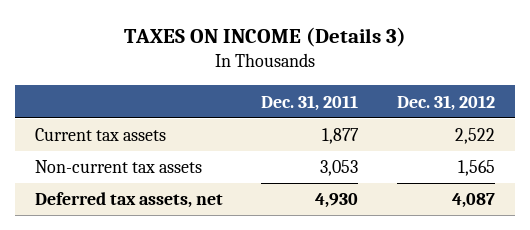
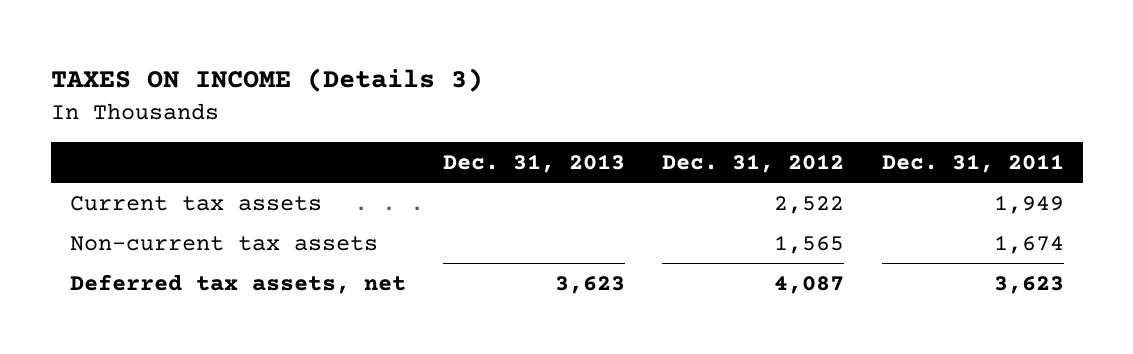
- | Dec. 31, 2011 | Dec. 31, 2012
+ | Dec. 31, 2013 | Dec. 31, 2012 | Dec. 31, 2011
- Current tax assets | 1,877 | 2,522
- Non-current tax assets | 3,053 | 1,565
- Deferred tax assets, net | 4,930 | 4,087
+ Current tax assets | | 2,522 | 1,949
+ Non-current tax assets | | 1,565 | 1,674
+ Deferred tax assets, net | 3,623 | 4,087 | 3,623

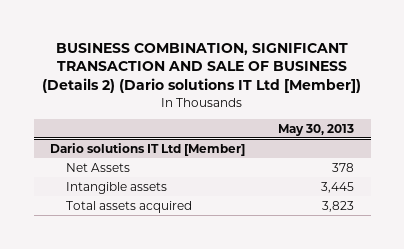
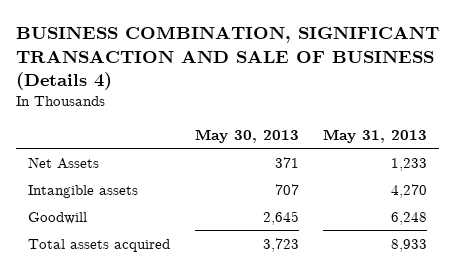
- BUSINESS COMBINATION, SIGNIFICANT TRANSACTION AND SALE OF BUSINESS (Details 2) (Dario solutions IT Ltd [Member])
+ BUSINESS COMBINATION, SIGNIFICANT TRANSACTION AND SALE OF BUSINESS (Details 4)
- | May 30, 2013
+ | May 30, 2013 | May 31, 2013
- Dario solutions IT Ltd [Member]
- Net Assets | 378
- Intangible assets | 3,445
- Total assets acquired | 3,823
+ Net Assets | 371 | 1,233
+ Intangible assets | 707 | 4,270
+ Goodwill | 2,645 | 6,248
+ Total assets acquired | 3,723 | 8,933

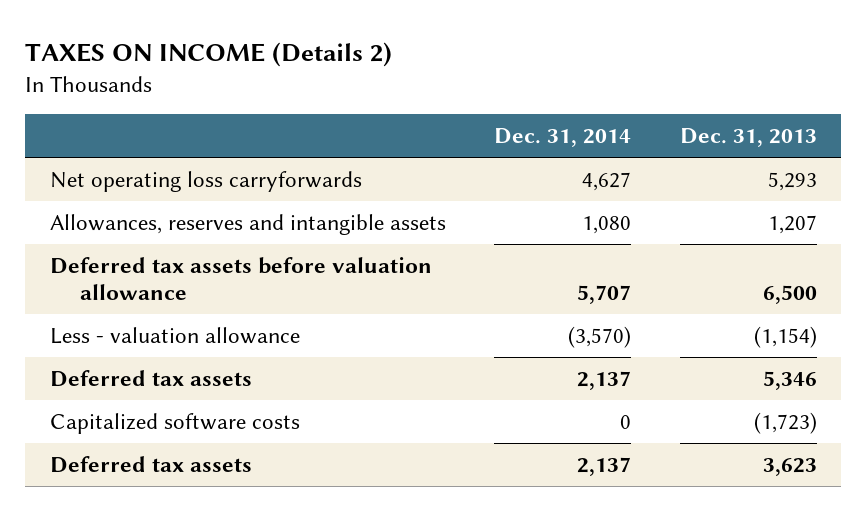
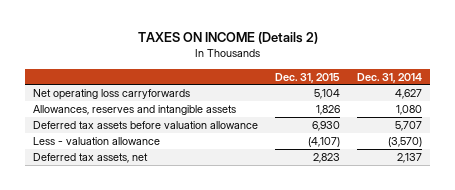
- | Dec. 31, 2014 | Dec. 31, 2013
+ | Dec. 31, 2015 | Dec. 31, 2014
- Deferred tax assets | 2,137 | 5,346
- Capitalized software costs | 0 | (1,723)
- Deferred tax assets | 2,137 | 3,623
+ Deferred tax assets, net | 2,823 | 2,137

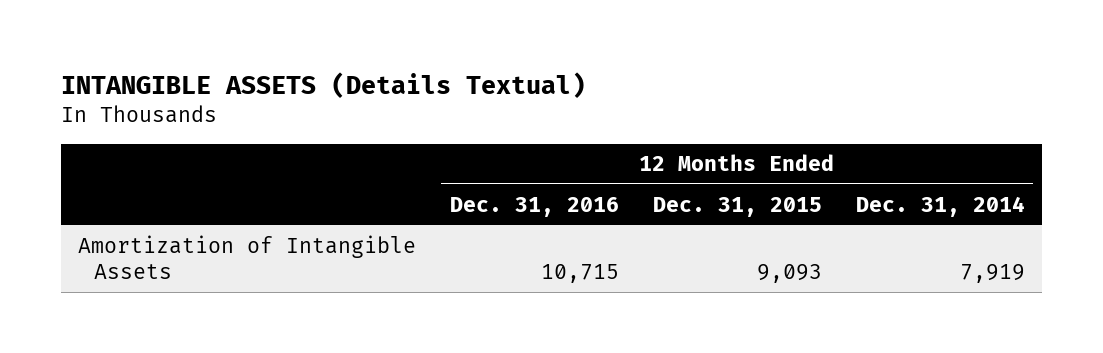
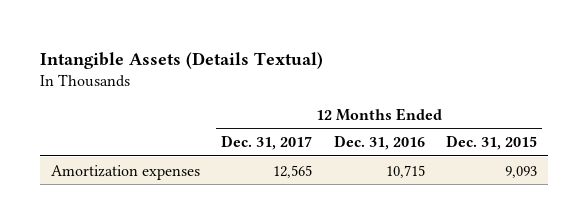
- INTANGIBLE ASSETS (Details Textual)
+ Intangible Assets (Details Textual)
- | 12 Months Ended Dec. 31, 2016 | 12 Months Ended Dec. 31, 2015 | 12 Months Ended Dec. 31, 2014
+ | 12 Months Ended Dec. 31, 2017 | 12 Months Ended Dec. 31, 2016 | 12 Months Ended Dec. 31, 2015
- Amortization of Intangible Assets | 10,715 | 9,093 | 7,919
+ Amortization expenses | 12,565 | 10,715 | 9,093

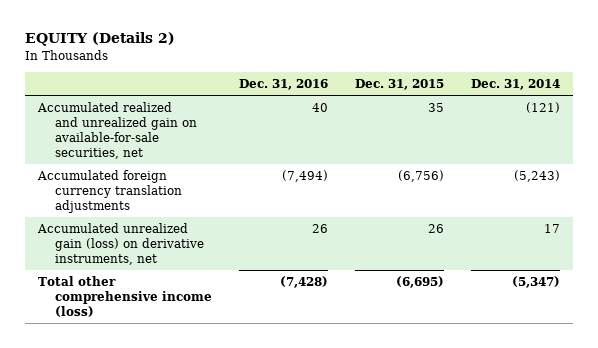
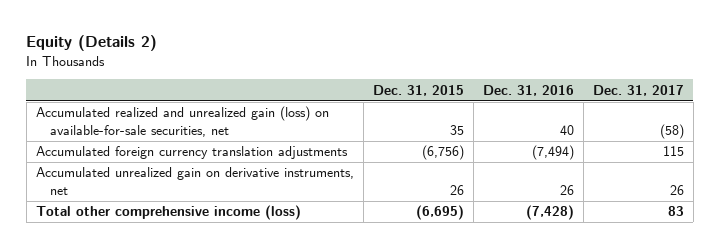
- EQUITY (Details 2)
+ Equity (Details 2)
- | Dec. 31, 2016 | Dec. 31, 2015 | Dec. 31, 2014
+ | Dec. 31, 2015 | Dec. 31, 2016 | Dec. 31, 2017
- Accumulated realized and unrealized gain on available-for-sale securities, net | 40 | 35 | (121)
+ Accumulated realized and unrealized gain (loss) on available-for-sale securities, net | 35 | 40 | (58)
- Accumulated unrealized gain (loss) on derivative instruments, net | 26 | 26 | 17
+ Accumulated unrealized gain on derivative instruments, net | 26 | 26 | 26

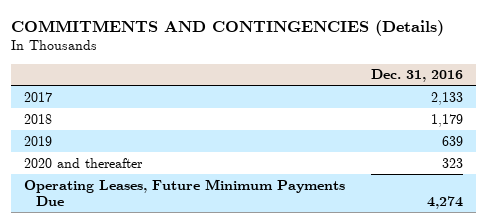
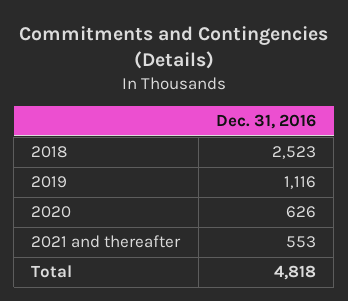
- COMMITMENTS AND CONTINGENCIES (Details)
+ Commitments and Contingencies (Details)
- 2017 | 2,133
- 2018 | 1,179
- 2019 | 639
- 2020 and thereafter | 323
- Operating Leases, Future Minimum Payments Due | 4,274
+ 2018 | 2,523
+ 2019 | 1,116
+ 2020 | 626
+ 2021 and thereafter | 553
+ Total | 4,818

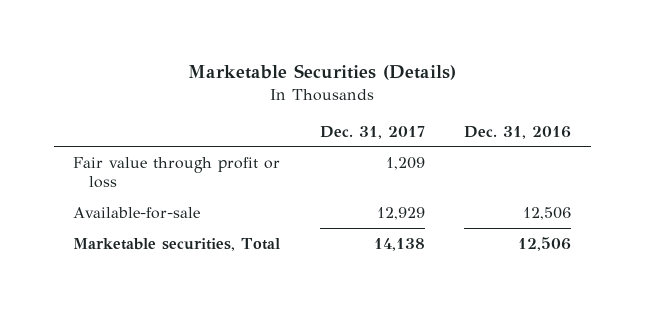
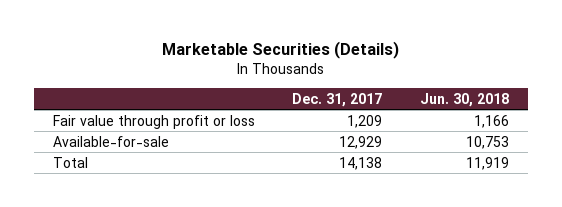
- | Dec. 31, 2017 | Dec. 31, 2016
+ | Dec. 31, 2017 | Jun. 30, 2018
- Marketable securities, Total | 14,138 | 12,506
+ Total | 14,138 | 11,919

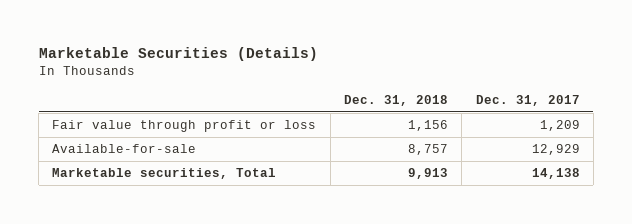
- | Dec. 31, 2017 | Jun. 30, 2018
+ | Dec. 31, 2018 | Dec. 31, 2017
- Total | 14,138 | 11,919
+ Marketable securities, Total | 9,913 | 14,138

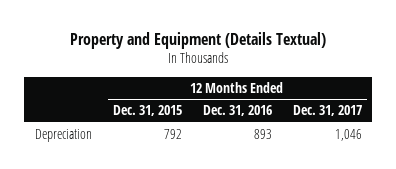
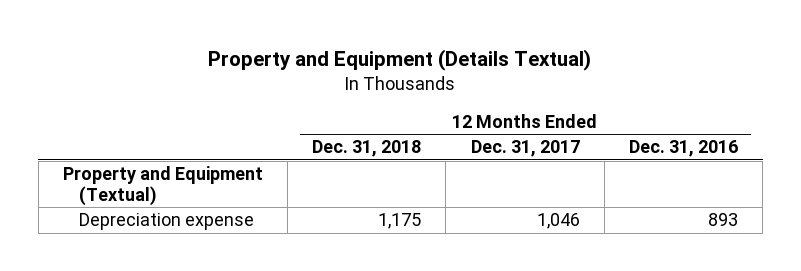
- | 12 Months Ended Dec. 31, 2015 | 12 Months Ended Dec. 31, 2016 | 12 Months Ended Dec. 31, 2017
+ | 12 Months Ended Dec. 31, 2018 | 12 Months Ended Dec. 31, 2017 | 12 Months Ended Dec. 31, 2016
- Depreciation | 792 | 893 | 1,046
+ Property and Equipment (Textual)
+ Depreciation expense | 1,175 | 1,046 | 893

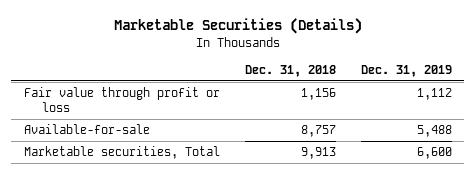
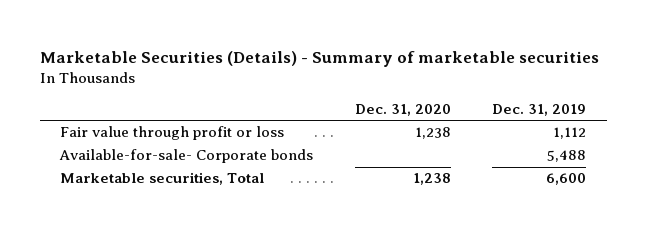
- Marketable Securities (Details)
+ Marketable Securities (Details) - Summary of marketable securities
- | Dec. 31, 2018 | Dec. 31, 2019
+ | Dec. 31, 2020 | Dec. 31, 2019
- Available-for-sale | 8,757 | 5,488
+ Available-for-sale- Corporate bonds | | 5,488

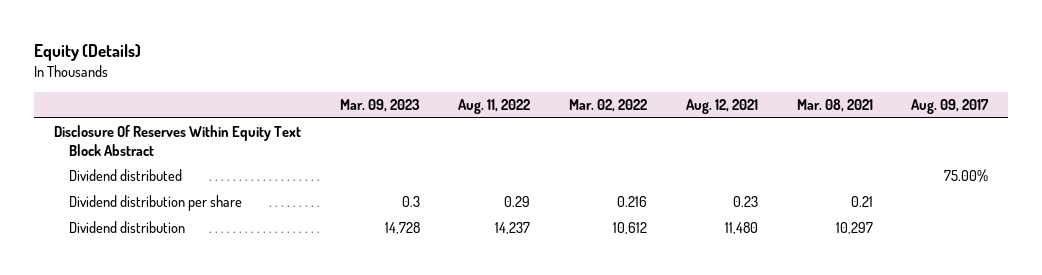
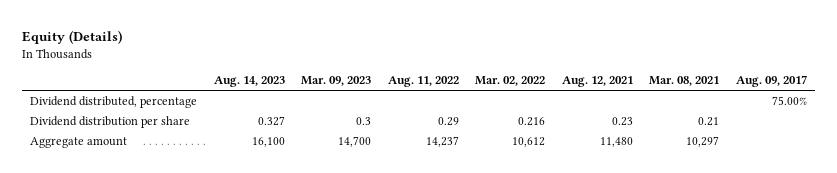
- | Mar. 09, 2023 | Aug. 11, 2022 | Mar. 02, 2022 | Aug. 12, 2021 | Mar. 08, 2021 | Aug. 09, 2017
+ | Aug. 14, 2023 | Mar. 09, 2023 | Aug. 11, 2022 | Mar. 02, 2022 | Aug. 12, 2021 | Mar. 08, 2021 | Aug. 09, 2017
- Disclosure Of Reserves Within Equity Text Block Abstract
- Dividend distributed | | | | | | 75.00%
+ Dividend distributed, percentage | | | | | | | 75.00%
- Dividend distribution | 14,728 | 14,237 | 10,612 | 11,480 | 10,297 |
+ Aggregate amount | 16,100 | 14,700 | 14,237 | 10,612 | 11,480 | 10,297 |

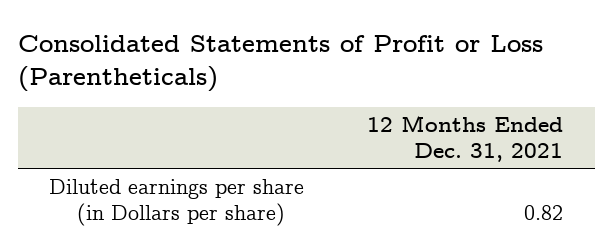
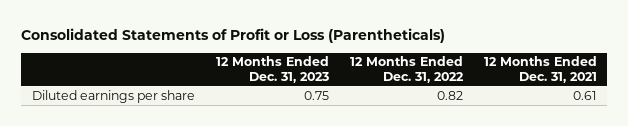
- | 12 Months Ended Dec. 31, 2021
+ | 12 Months Ended Dec. 31, 2023 | 12 Months Ended Dec. 31, 2022 | 12 Months Ended Dec. 31, 2021
- Diluted earnings per share (in Dollars per share) | 0.82
+ Diluted earnings per share | 0.75 | 0.82 | 0.61

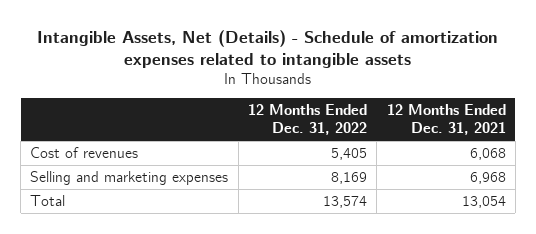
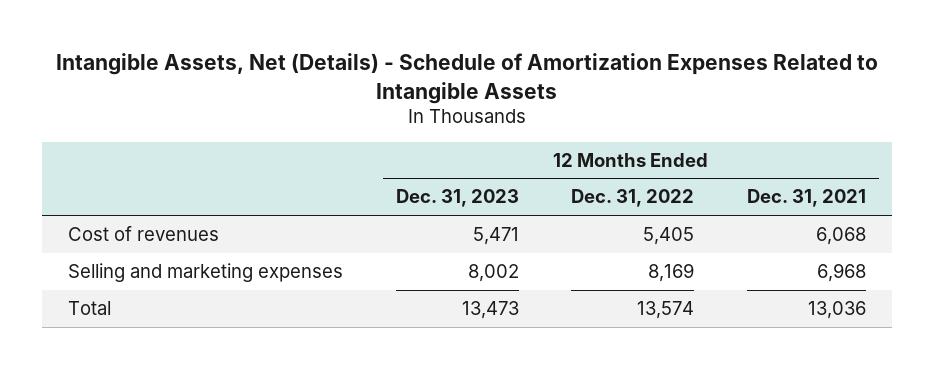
- Intangible Assets, Net (Details) - Schedule of amortization expenses related to intangible assets
+ Intangible Assets, Net (Details) - Schedule of Amortization Expenses Related to Intangible Assets
- | 12 Months Ended Dec. 31, 2022 | 12 Months Ended Dec. 31, 2021
+ | 12 Months Ended Dec. 31, 2023 | 12 Months Ended Dec. 31, 2022 | 12 Months Ended Dec. 31, 2021
- Total | 13,574 | 13,054
+ Total | 13,473 | 13,574 | 13,036

